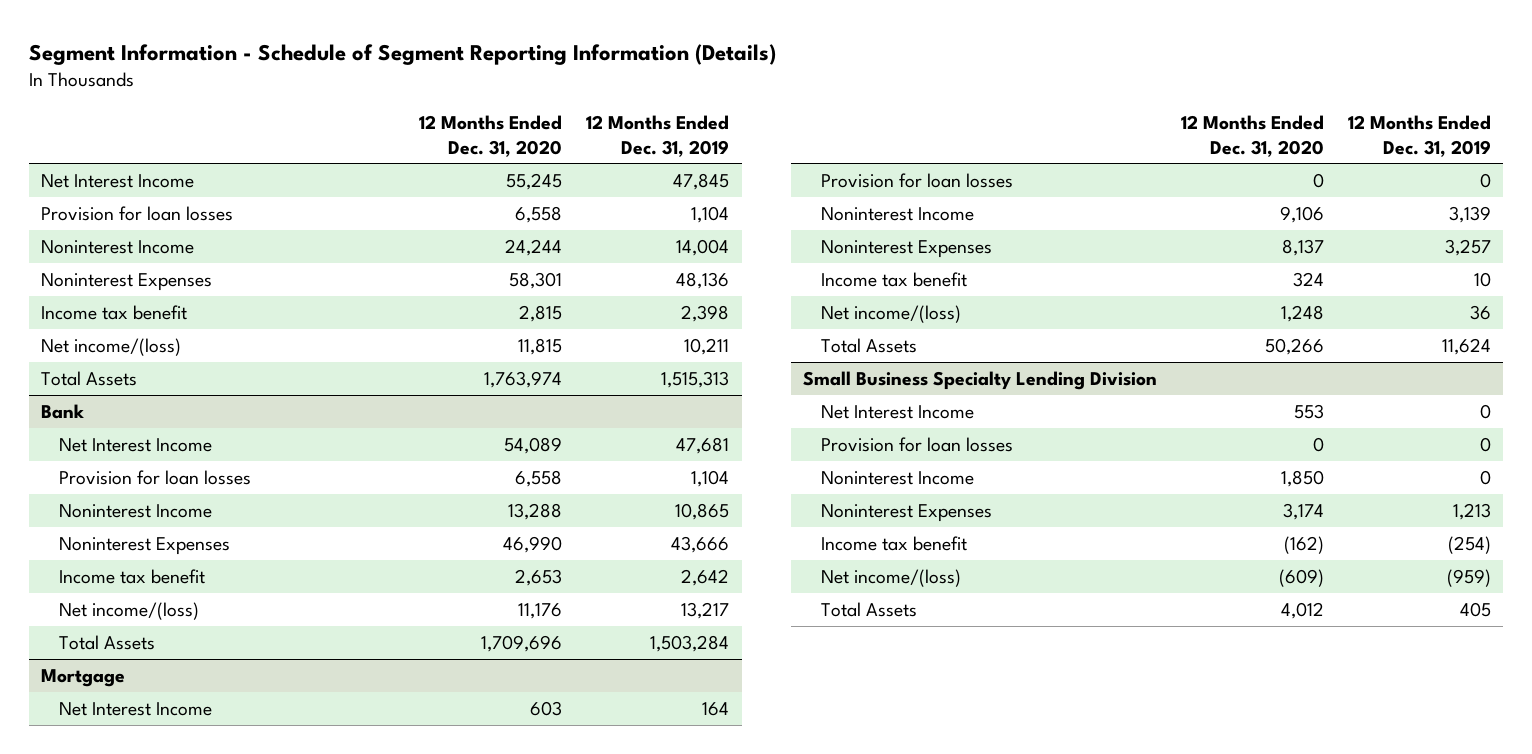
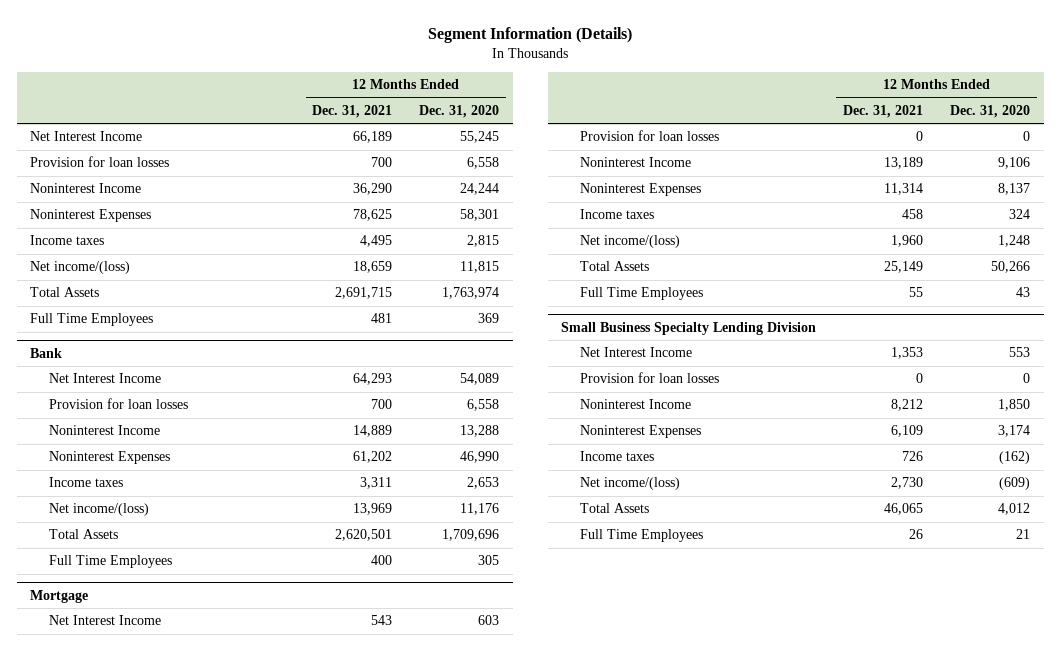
- Segment Information - Schedule of Segment Reporting Information (Details)
+ Segment Information (Details)
- | 12 Months Ended Dec. 31, 2020 | 12 Months Ended Dec. 31, 2019
+ | 12 Months Ended Dec. 31, 2021 | 12 Months Ended Dec. 31, 2020
- Income tax benefit | 2,815 | 2,398
+ Income taxes | 4,495 | 2,815
+ Full Time Employees | 481 | 369
@ Bank
- Income tax benefit | 2,653 | 2,642
+ Income taxes | 3,311 | 2,653
+ Full Time Employees | 400 | 305
@ Mortgage
- Income tax benefit | 324 | 10
+ Income taxes | 458 | 324
+ Full Time Employees | 55 | 43
@ Small Business Specialty Lending Division
- Income tax benefit | (162) | (254)
+ Income taxes | 726 | (162)
+ Full Time Employees | 26 | 21

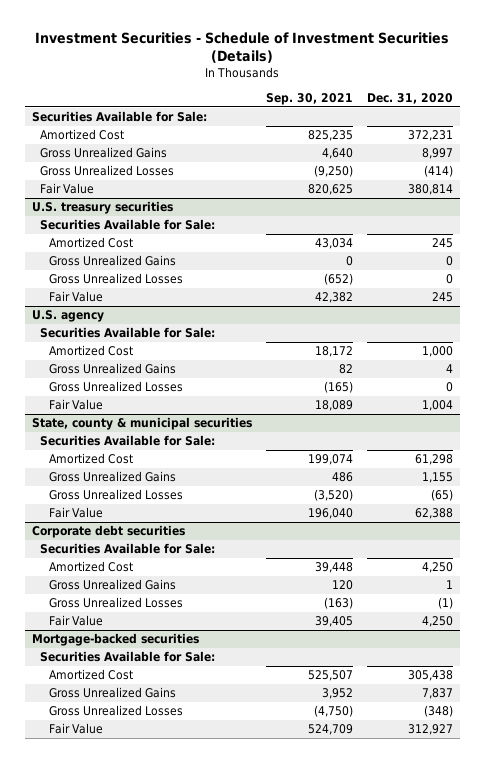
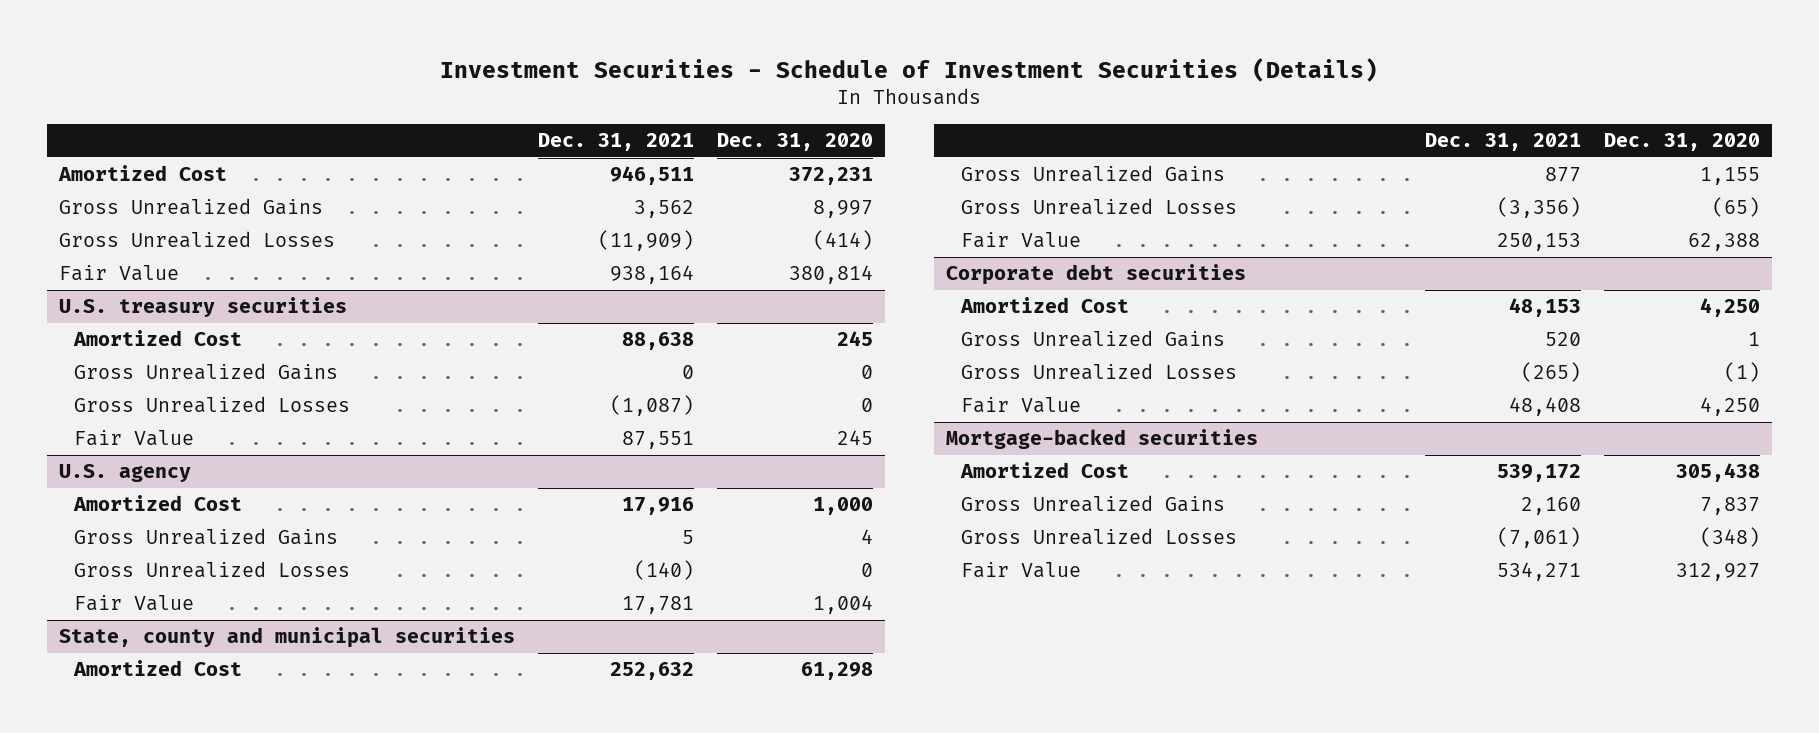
- | Sep. 30, 2021 | Dec. 31, 2020
+ | Dec. 31, 2021 | Dec. 31, 2020
- Securities Available for Sale:
@ U.S. treasury securities
- Securities Available for Sale:
@ U.S. agency
- Securities Available for Sale:
- State, county & municipal securities
- Securities Available for Sale:
+ State, county and municipal securities
@ Corporate debt securities
- Securities Available for Sale:
@ Mortgage-backed securities
- Securities Available for Sale:

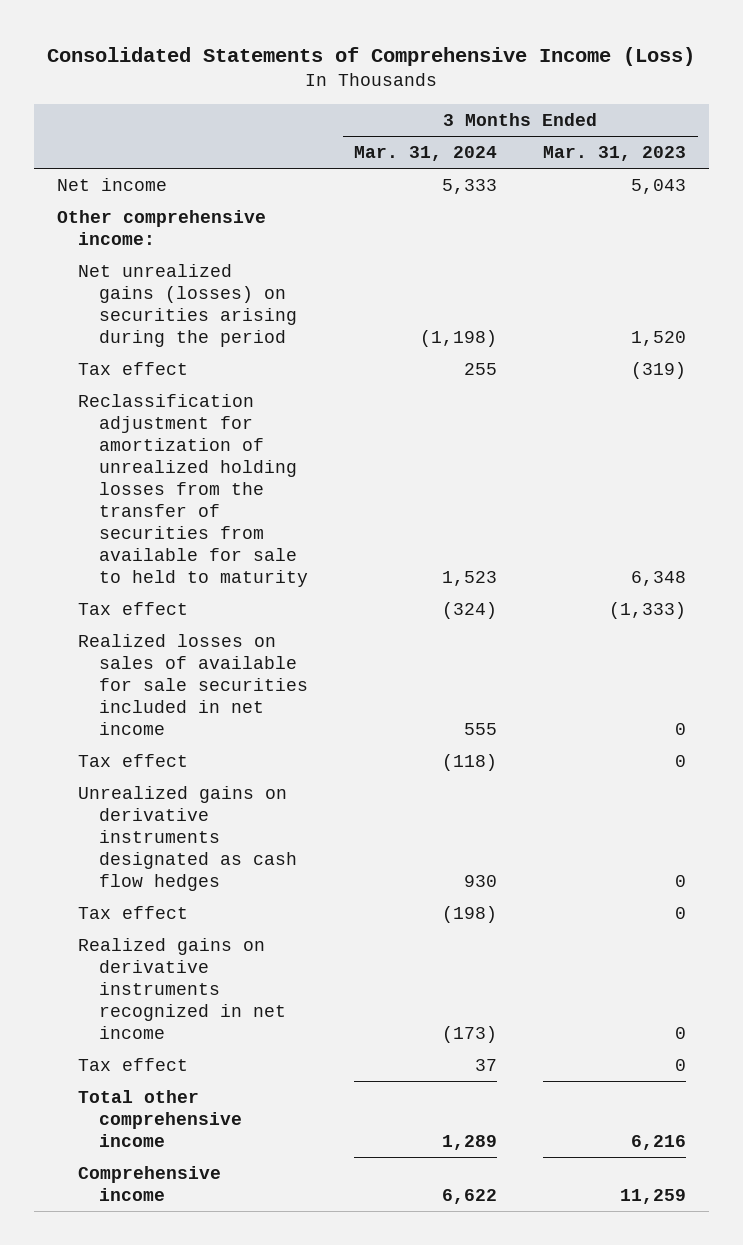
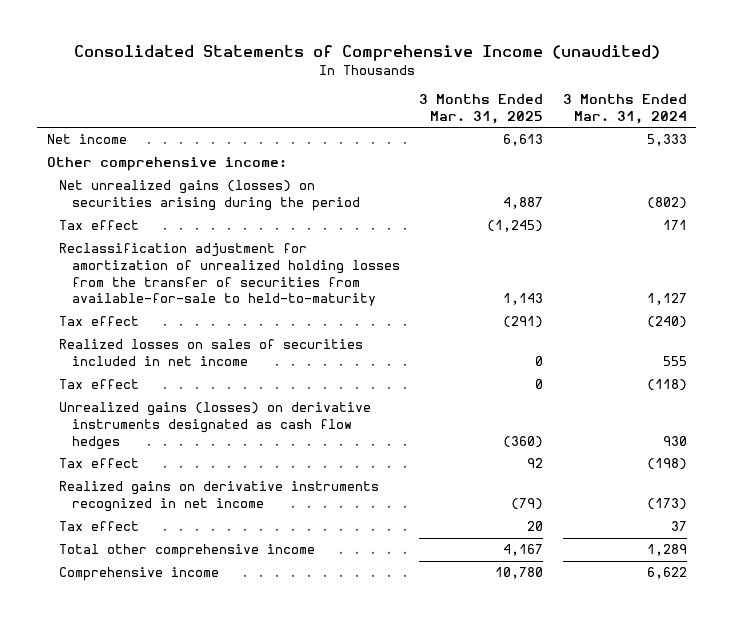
- Consolidated Statements of Comprehensive Income (Loss)
+ Consolidated Statements of Comprehensive Income (unaudited)
- | 3 Months Ended Mar. 31, 2024 | 3 Months Ended Mar. 31, 2023
+ | 3 Months Ended Mar. 31, 2025 | 3 Months Ended Mar. 31, 2024
- Net unrealized gains (losses) on securities arising during the period | (1,198) | 1,520
- Tax effect | 255 | (319)
- Reclassification adjustment for amortization of unrealized holding losses from the transfer of securities from available for sale to held to maturity | 1,523 | 6,348
- Tax effect | (324) | (1,333)
- Realized losses on sales of available for sale securities included in net income | 555 | 0
+ Net unrealized gains (losses) on securities arising during the period | 4,887 | (802)
+ Tax effect | (1,245) | 171
+ Reclassification adjustment for amortization of unrealized holding losses from the transfer of securities from available-for-sale to held-to-maturity | 1,143 | 1,127
+ Tax effect | (291) | (240)
+ Realized losses on sales of securities included in net income | 0 | 555
- Unrealized gains on derivative instruments designated as cash flow hedges | 930 | 0
+ Unrealized gains (losses) on derivative instruments designated as cash flow hedges | (360) | 930

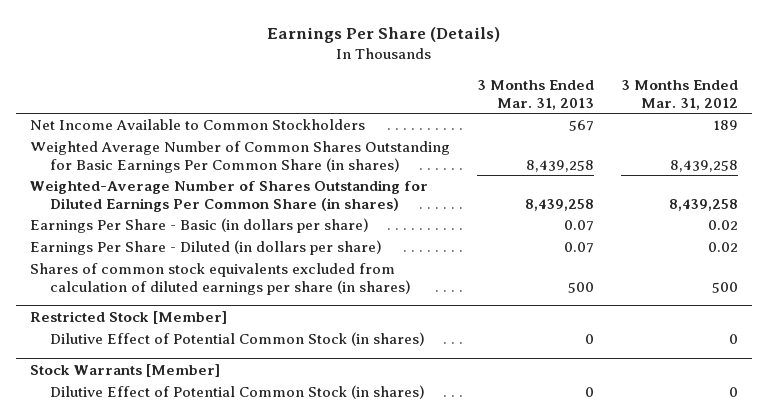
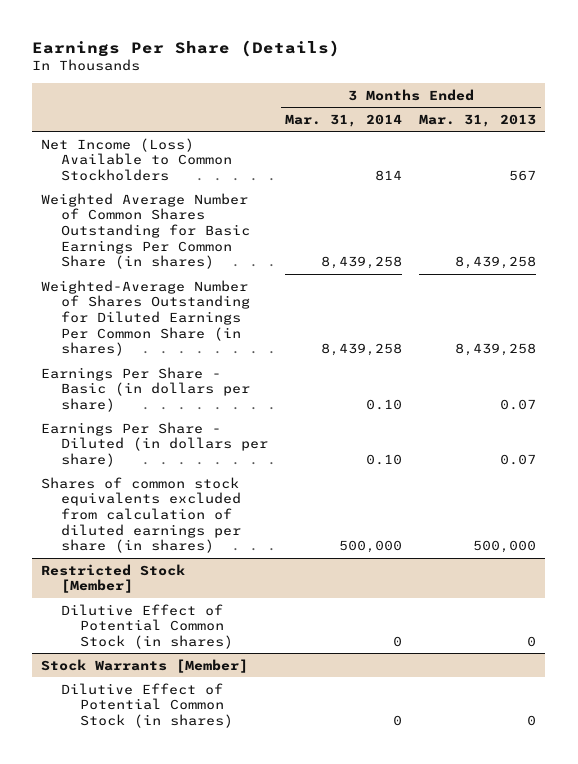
- | 3 Months Ended Mar. 31, 2013 | 3 Months Ended Mar. 31, 2012
+ | 3 Months Ended Mar. 31, 2014 | 3 Months Ended Mar. 31, 2013
- Net Income Available to Common Stockholders | 567 | 189
+ Net Income (Loss) Available to Common Stockholders | 814 | 567
- Shares of common stock equivalents excluded from calculation of diluted earnings per share (in shares) | 500 | 500
+ Shares of common stock equivalents excluded from calculation of diluted earnings per share (in shares) | 500,000 | 500,000

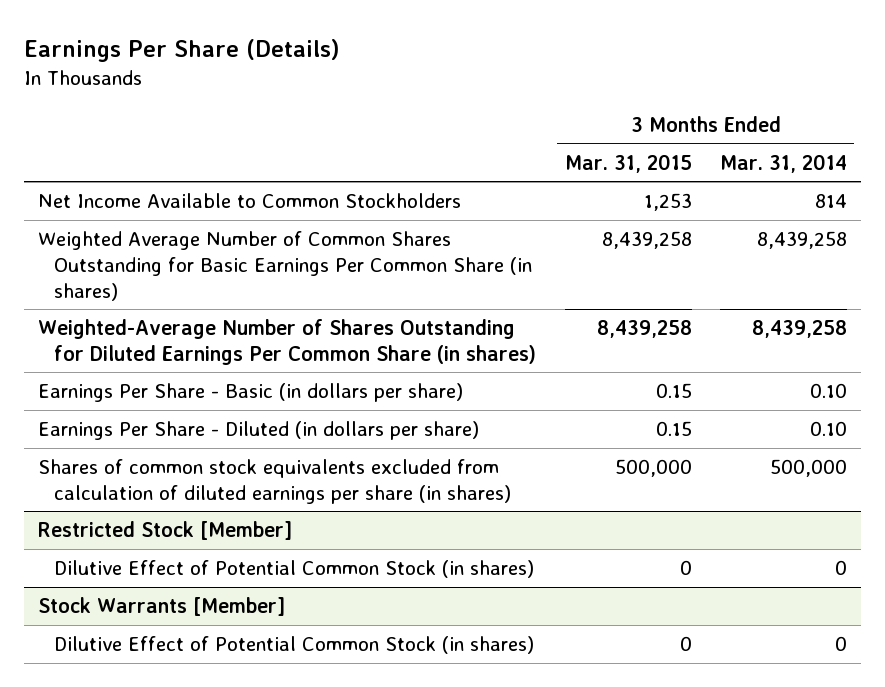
- | 3 Months Ended Mar. 31, 2014 | 3 Months Ended Mar. 31, 2013
+ | 3 Months Ended Mar. 31, 2015 | 3 Months Ended Mar. 31, 2014
- Net Income (Loss) Available to Common Stockholders | 814 | 567
+ Net Income Available to Common Stockholders | 1,253 | 814

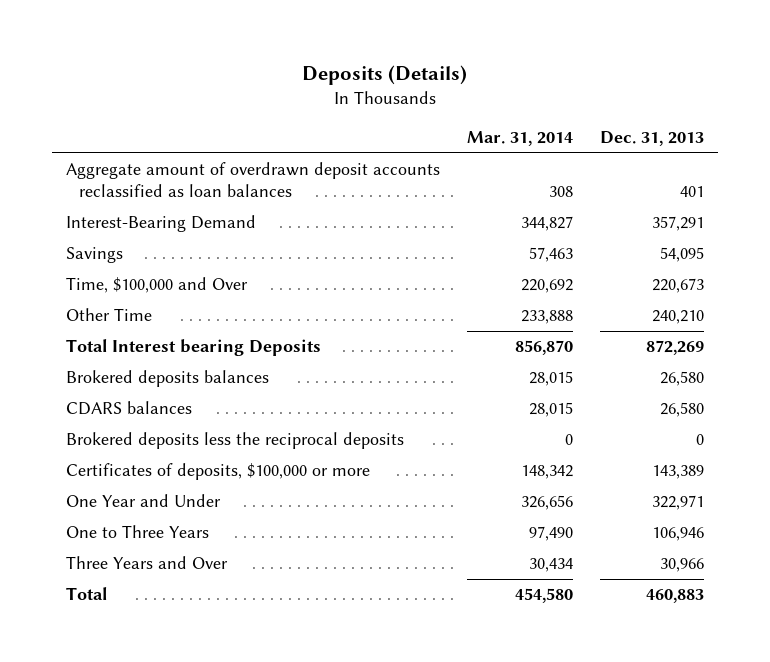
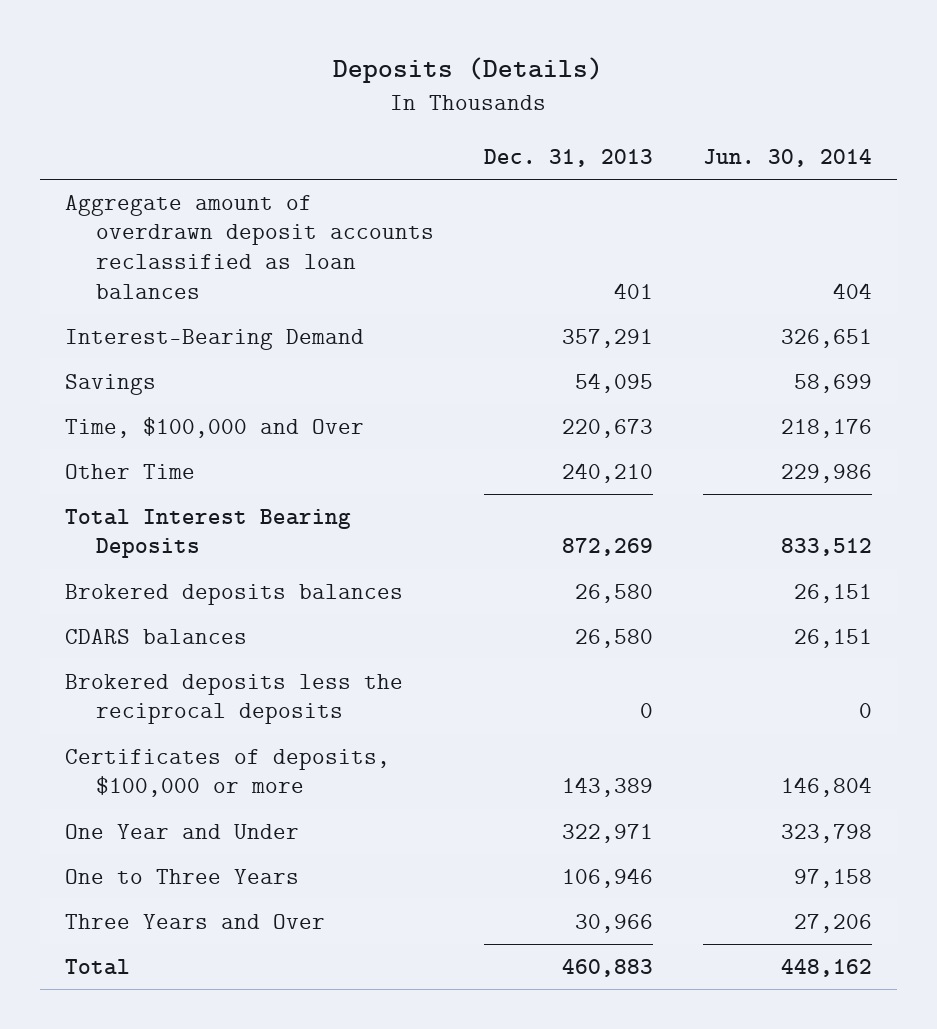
- | Mar. 31, 2014 | Dec. 31, 2013
+ | Dec. 31, 2013 | Jun. 30, 2014
- Total Interest bearing Deposits | 856,870 | 872,269
+ Total Interest Bearing Deposits | 872,269 | 833,512

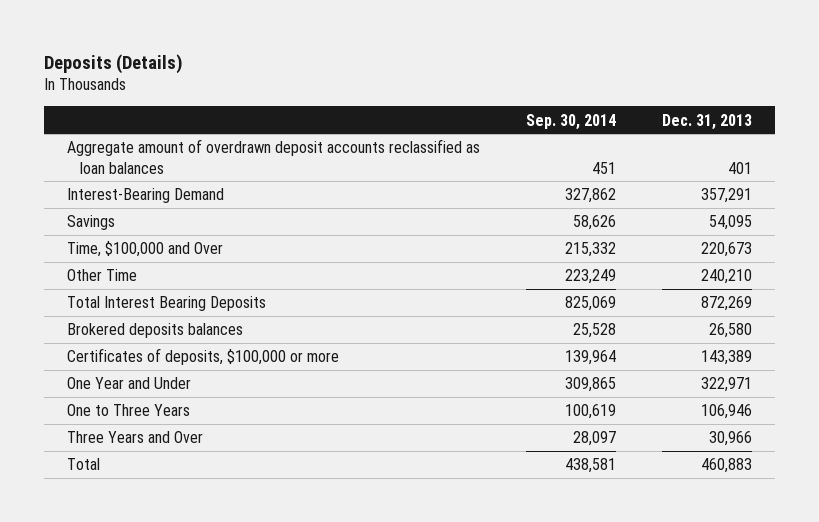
- | Dec. 31, 2013 | Jun. 30, 2014
+ | Sep. 30, 2014 | Dec. 31, 2013
- CDARS balances | 26,580 | 26,151
- Brokered deposits less the reciprocal deposits | 0 | 0

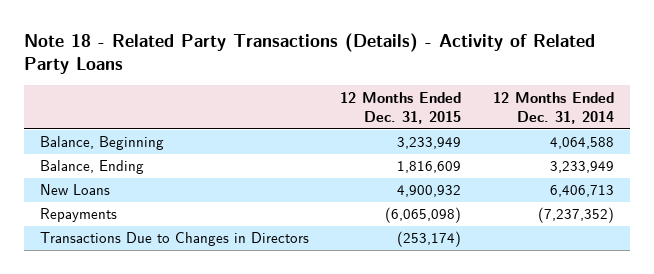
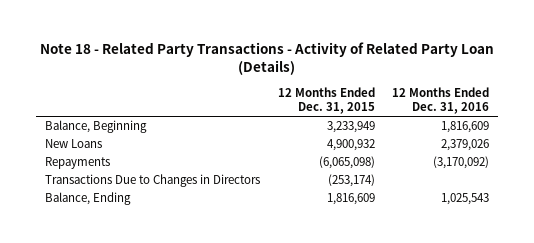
- Note 18 - Related Party Transactions (Details) - Activity of Related Party Loans
+ Note 18 - Related Party Transactions - Activity of Related Party Loan (Details)
- | 12 Months Ended Dec. 31, 2015 | 12 Months Ended Dec. 31, 2014
+ | 12 Months Ended Dec. 31, 2015 | 12 Months Ended Dec. 31, 2016
moved down: Balance, Ending | 1,816,609 | 1,025,543

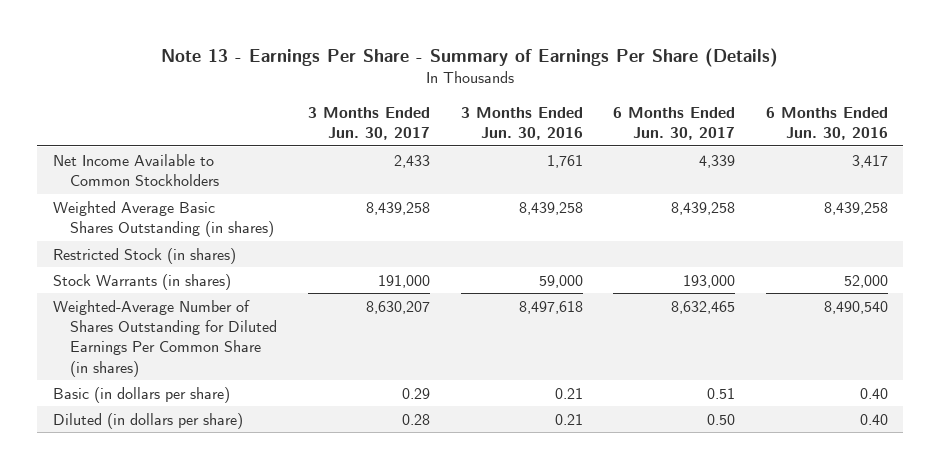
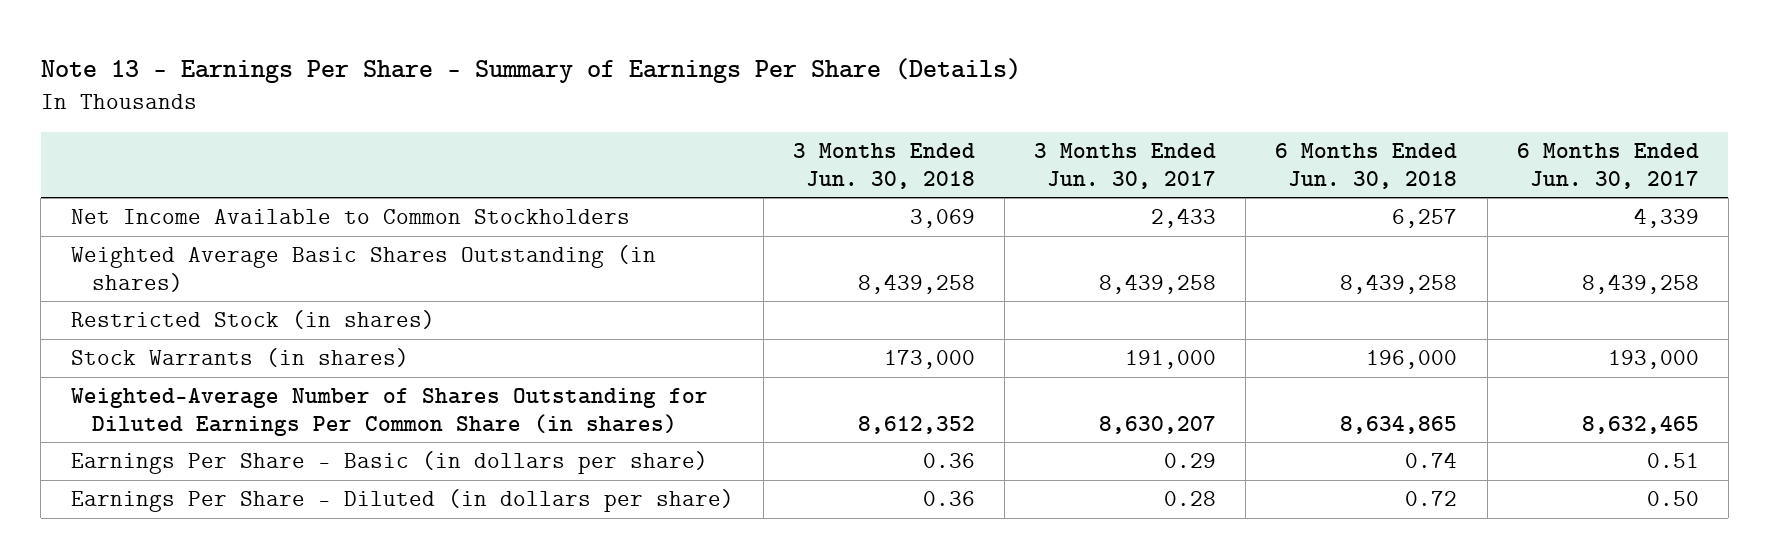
- | 3 Months Ended Jun. 30, 2017 | 3 Months Ended Jun. 30, 2016 | 6 Months Ended Jun. 30, 2017 | 6 Months Ended Jun. 30, 2016
+ | 3 Months Ended Jun. 30, 2018 | 3 Months Ended Jun. 30, 2017 | 6 Months Ended Jun. 30, 2018 | 6 Months Ended Jun. 30, 2017
- Basic (in dollars per share) | 0.29 | 0.21 | 0.51 | 0.40
- Diluted (in dollars per share) | 0.28 | 0.21 | 0.50 | 0.40
+ Earnings Per Share - Basic (in dollars per share) | 0.36 | 0.29 | 0.74 | 0.51
+ Earnings Per Share - Diluted (in dollars per share) | 0.36 | 0.28 | 0.72 | 0.50

